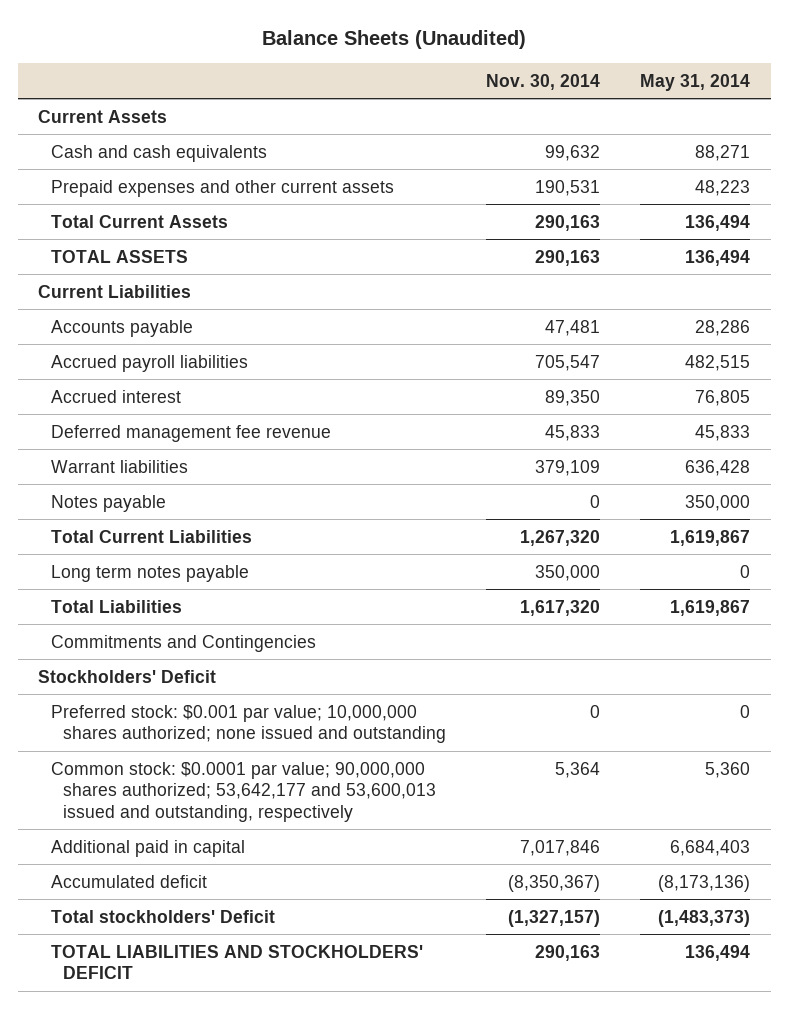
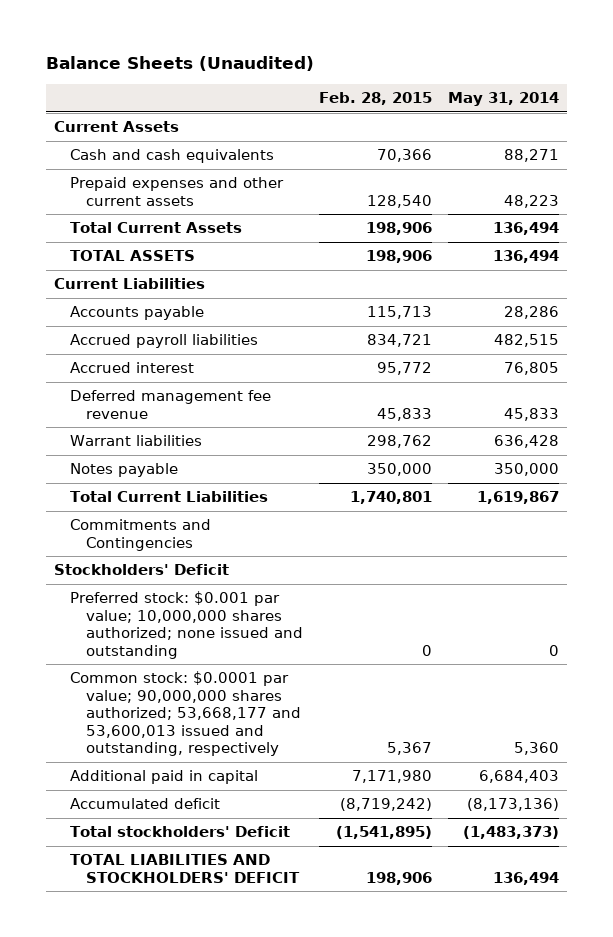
- | Nov. 30, 2014 | May 31, 2014
+ | Feb. 28, 2015 | May 31, 2014
- Long term notes payable | 350,000 | 0
- Total Liabilities | 1,617,320 | 1,619,867
- Common stock: $0.0001 par value; 90,000,000 shares authorized; 53,642,177 and 53,600,013 issued and outstanding, respectively | 5,364 | 5,360
+ Common stock: $0.0001 par value; 90,000,000 shares authorized; 53,668,177 and 53,600,013 issued and outstanding, respectively | 5,367 | 5,360

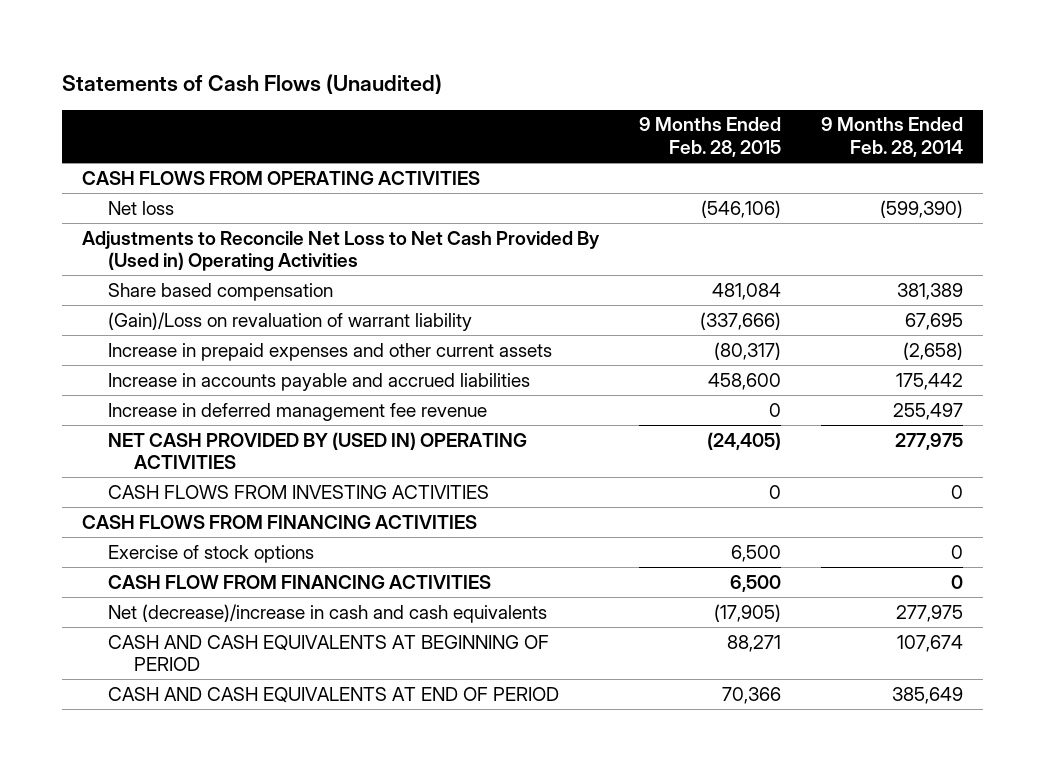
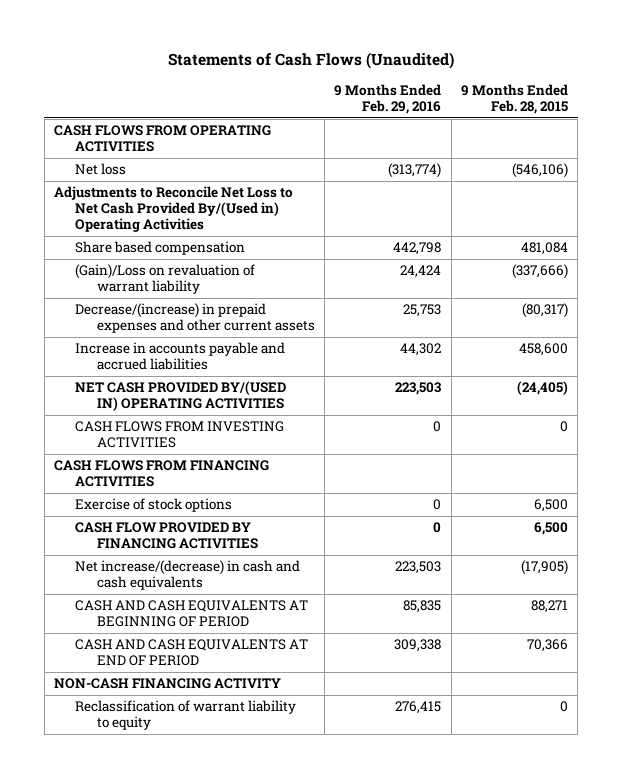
- | 9 Months Ended Feb. 28, 2015 | 9 Months Ended Feb. 28, 2014
+ | 9 Months Ended Feb. 29, 2016 | 9 Months Ended Feb. 28, 2015
- Adjustments to Reconcile Net Loss to Net Cash Provided By (Used in) Operating Activities
+ Adjustments to Reconcile Net Loss to Net Cash Provided By/(Used in) Operating Activities
- Increase in prepaid expenses and other current assets | (80,317) | (2,658)
+ Decrease/(increase) in prepaid expenses and other current assets | 25,753 | (80,317)
- Increase in deferred management fee revenue | 0 | 255,497
- NET CASH PROVIDED BY (USED IN) OPERATING ACTIVITIES | (24,405) | 277,975
+ NET CASH PROVIDED BY/(USED IN) OPERATING ACTIVITIES | 223,503 | (24,405)
- CASH FLOW FROM FINANCING ACTIVITIES | 6,500 | 0
- Net (decrease)/increase in cash and cash equivalents | (17,905) | 277,975
+ CASH FLOW PROVIDED BY FINANCING ACTIVITIES | 0 | 6,500
+ Net increase/(decrease) in cash and cash equivalents | 223,503 | (17,905)
+ NON-CASH FINANCING ACTIVITY
+ Reclassification of warrant liability to equity | 276,415 | 0

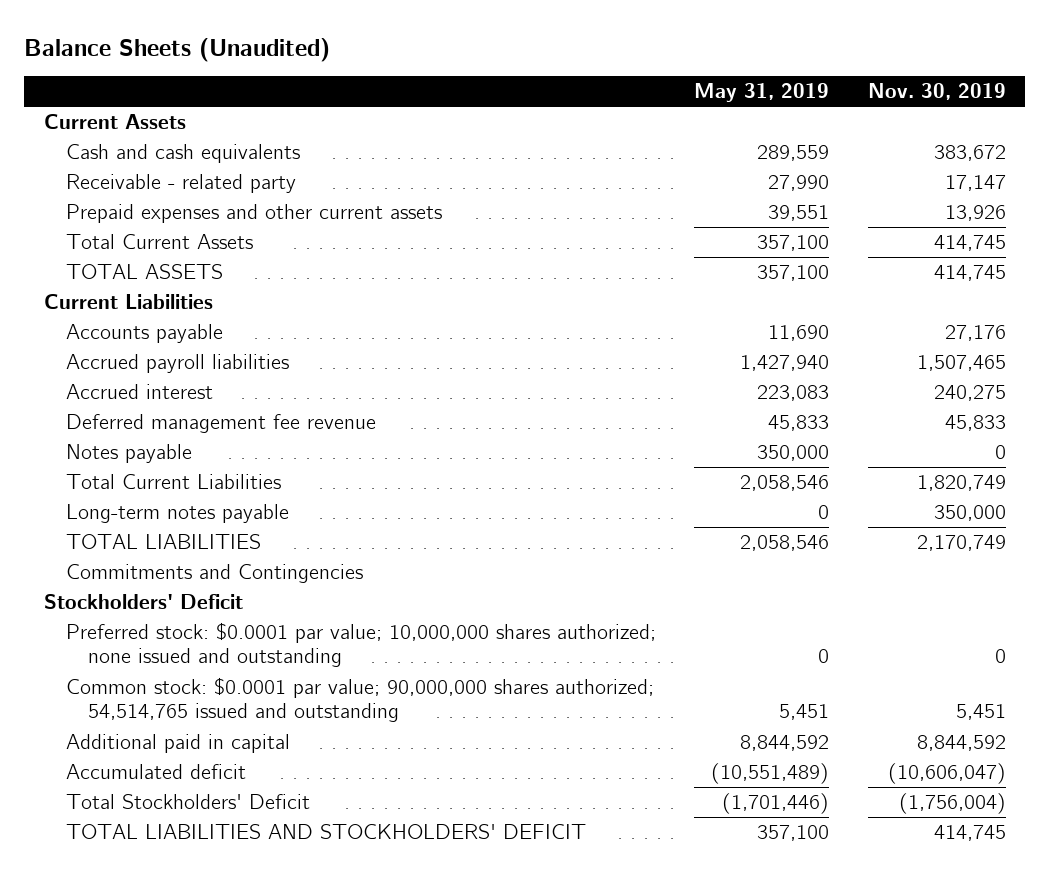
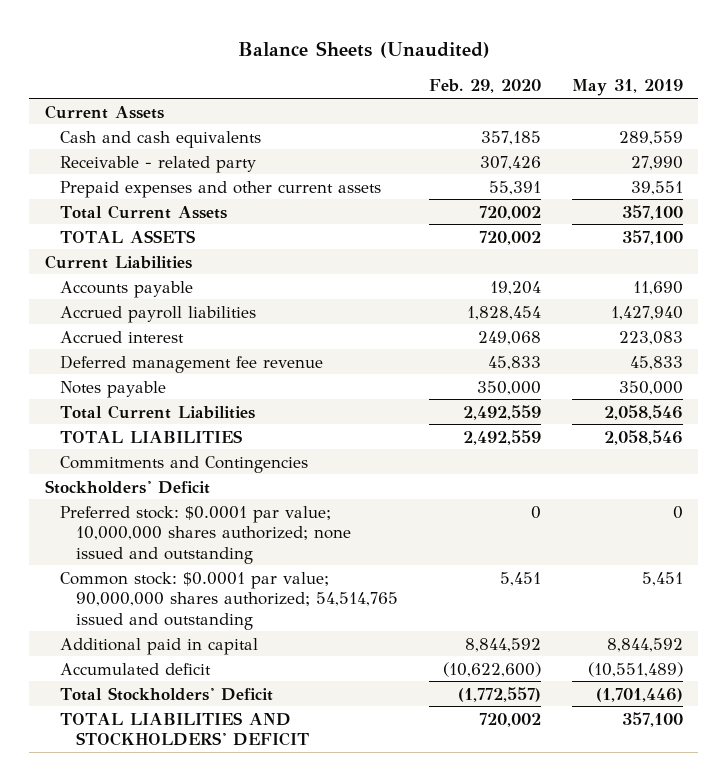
- | May 31, 2019 | Nov. 30, 2019
+ | Feb. 29, 2020 | May 31, 2019
- Long-term notes payable | 0 | 350,000

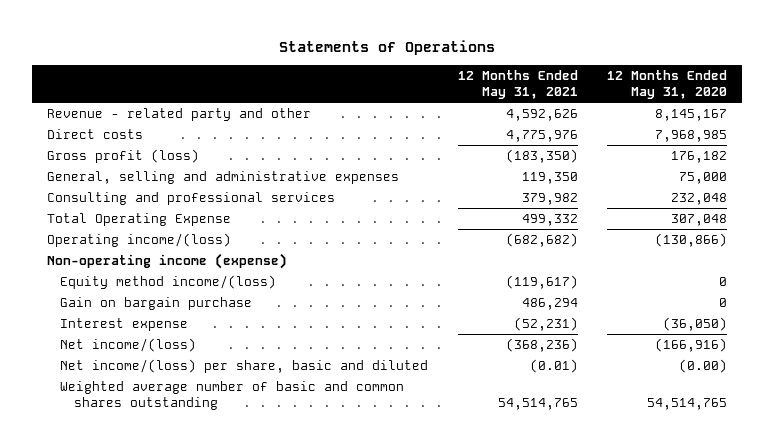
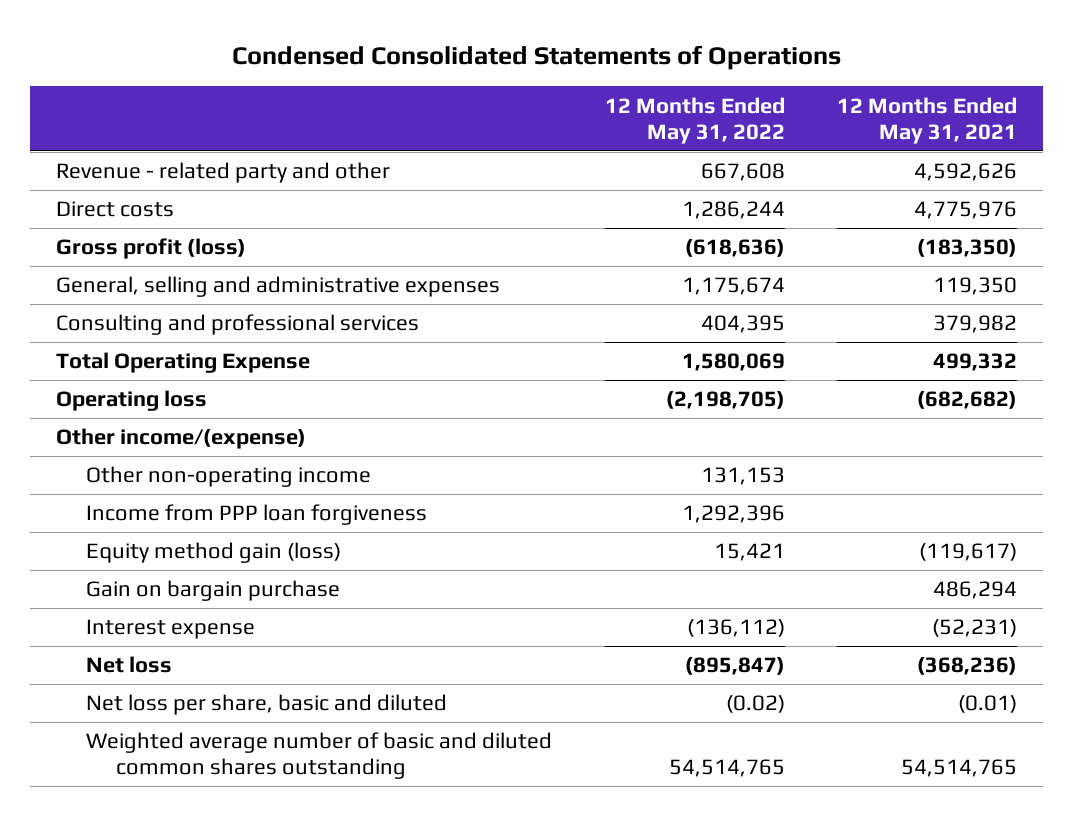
- Statements of Operations
+ Condensed Consolidated Statements of Operations
- | 12 Months Ended May 31, 2021 | 12 Months Ended May 31, 2020
+ | 12 Months Ended May 31, 2022 | 12 Months Ended May 31, 2021
- Operating income/(loss) | (682,682) | (130,866)
- Non-operating income (expense)
- Equity method income/(loss) | (119,617) | 0
+ Operating loss | (2,198,705) | (682,682)
+ Other income/(expense)
+ Other non-operating income | 131,153 |
+ Income from PPP loan forgiveness | 1,292,396 |
+ Equity method gain (loss) | 15,421 | (119,617)
- Net income/(loss) | (368,236) | (166,916)
- Net income/(loss) per share, basic and diluted | (0.01) | (0.00)
- Weighted average number of basic and common shares outstanding | 54,514,765 | 54,514,765
+ Net loss | (895,847) | (368,236)
+ Net loss per share, basic and diluted | (0.02) | (0.01)
+ Weighted average number of basic and diluted common shares outstanding | 54,514,765 | 54,514,765

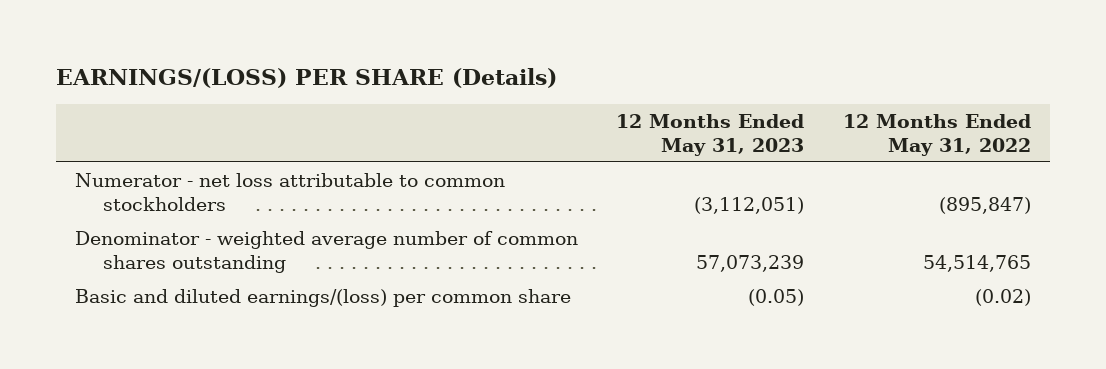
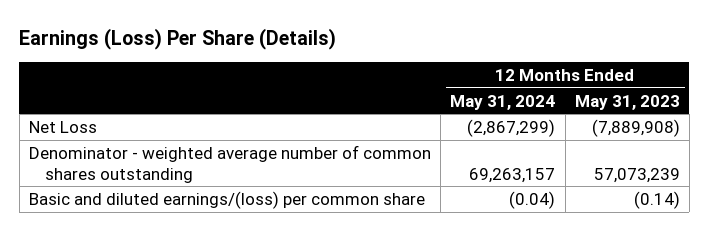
- EARNINGS/(LOSS) PER SHARE (Details)
+ Earnings (Loss) Per Share (Details)
- | 12 Months Ended May 31, 2023 | 12 Months Ended May 31, 2022
+ | 12 Months Ended May 31, 2024 | 12 Months Ended May 31, 2023
- Numerator - net loss attributable to common stockholders | (3,112,051) | (895,847)
+ Net Loss | (2,867,299) | (7,889,908)
- Basic and diluted earnings/(loss) per common share | (0.05) | (0.02)
+ Basic and diluted earnings/(loss) per common share | (0.04) | (0.14)

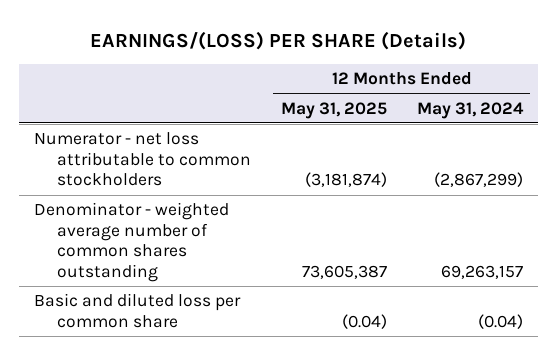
- Earnings (Loss) Per Share (Details)
+ EARNINGS/(LOSS) PER SHARE (Details)
- | 12 Months Ended May 31, 2024 | 12 Months Ended May 31, 2023
+ | 12 Months Ended May 31, 2025 | 12 Months Ended May 31, 2024
- Net Loss | (2,867,299) | (7,889,908)
+ Numerator - net loss attributable to common stockholders | (3,181,874) | (2,867,299)
- Basic and diluted earnings/(loss) per common share | (0.04) | (0.14)
+ Basic and diluted loss per common share | (0.04) | (0.04)

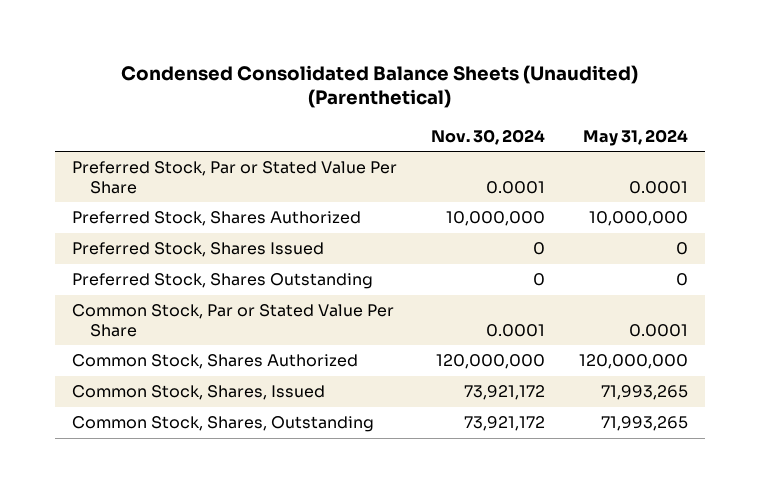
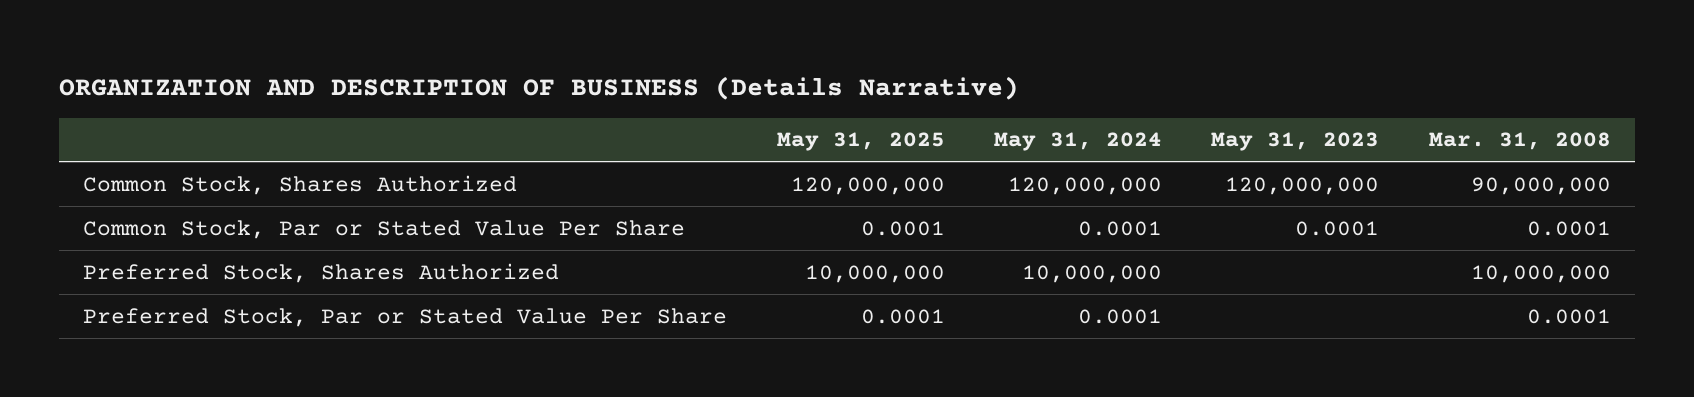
- Condensed Consolidated Balance Sheets (Unaudited) (Parenthetical)
+ ORGANIZATION AND DESCRIPTION OF BUSINESS (Details Narrative)
- | Nov. 30, 2024 | May 31, 2024
+ | May 31, 2025 | May 31, 2024 | May 31, 2023 | Mar. 31, 2008
- Preferred Stock, Shares Issued | 0 | 0
- Preferred Stock, Shares Outstanding | 0 | 0
- Common Stock, Shares, Issued | 73,921,172 | 71,993,265
- Common Stock, Shares, Outstanding | 73,921,172 | 71,993,265
moved down: Common Stock, Par or Stated Value Per Share | 0.0001 | 0.0001 | 0.0001 | 0.0001
moved down: Preferred Stock, Shares Authorized | 10,000,000 | 10,000,000 | | 10,000,000
moved down: Preferred Stock, Par or Stated Value Per Share | 0.0001 | 0.0001 | | 0.0001

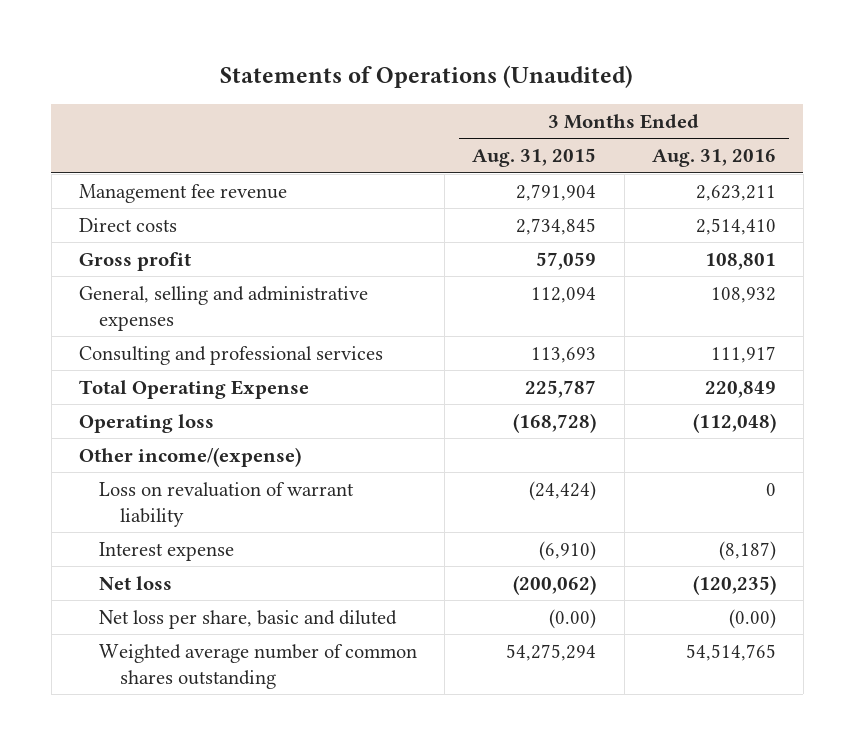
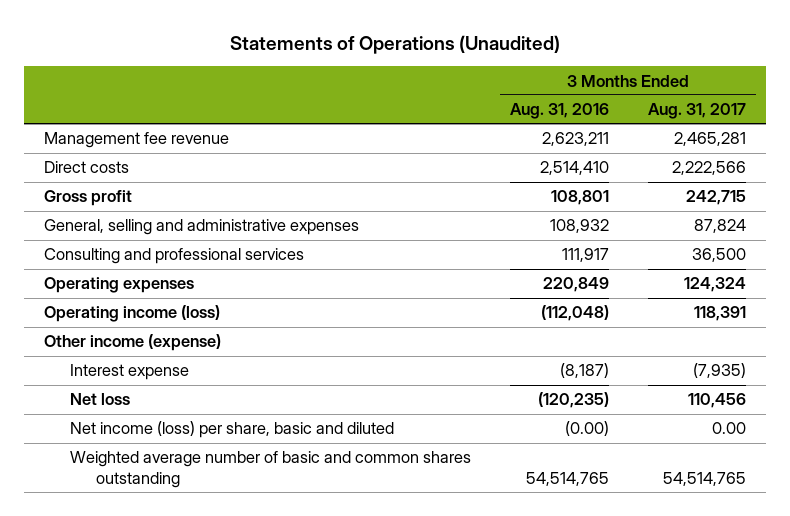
- | 3 Months Ended Aug. 31, 2015 | 3 Months Ended Aug. 31, 2016
+ | 3 Months Ended Aug. 31, 2016 | 3 Months Ended Aug. 31, 2017
- Total Operating Expense | 225,787 | 220,849
- Operating loss | (168,728) | (112,048)
- Other income/(expense)
- Loss on revaluation of warrant liability | (24,424) | 0
+ Operating expenses | 220,849 | 124,324
+ Operating income (loss) | (112,048) | 118,391
+ Other income (expense)
- Net loss per share, basic and diluted | (0.00) | (0.00)
- Weighted average number of common shares outstanding | 54,275,294 | 54,514,765
+ Net income (loss) per share, basic and diluted | (0.00) | 0.00
+ Weighted average number of basic and common shares outstanding | 54,514,765 | 54,514,765

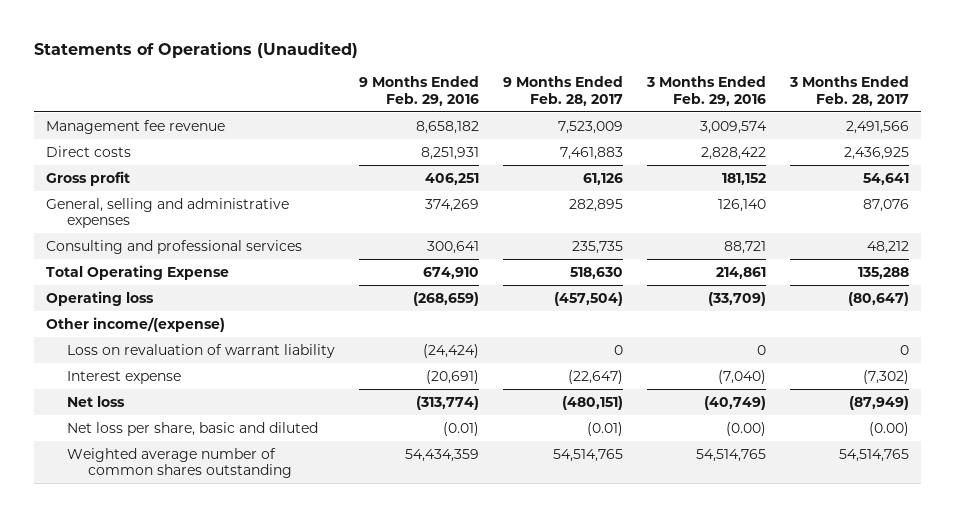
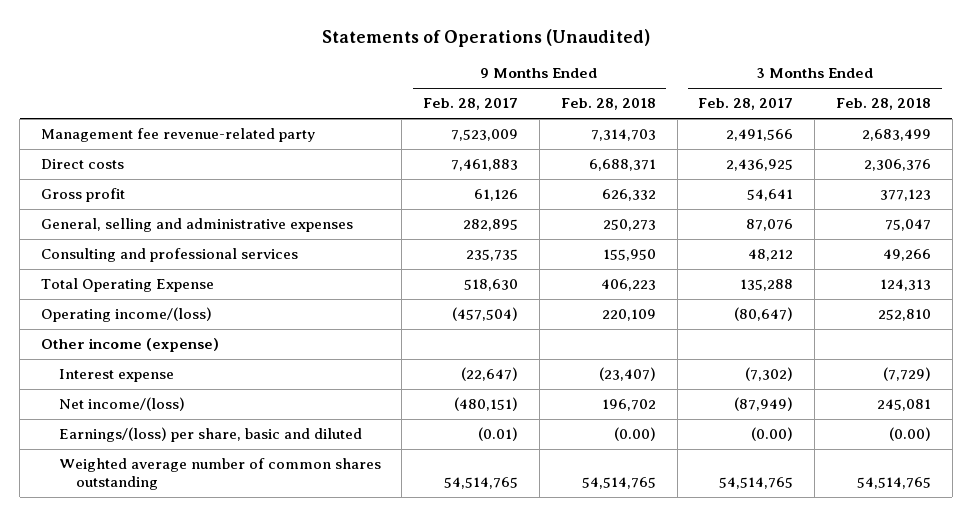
- | 9 Months Ended Feb. 29, 2016 | 9 Months Ended Feb. 28, 2017 | 3 Months Ended Feb. 29, 2016 | 3 Months Ended Feb. 28, 2017
+ | 9 Months Ended Feb. 28, 2017 | 9 Months Ended Feb. 28, 2018 | 3 Months Ended Feb. 28, 2017 | 3 Months Ended Feb. 28, 2018
- Management fee revenue | 8,658,182 | 7,523,009 | 3,009,574 | 2,491,566
+ Management fee revenue-related party | 7,523,009 | 7,314,703 | 2,491,566 | 2,683,499
- Operating loss | (268,659) | (457,504) | (33,709) | (80,647)
- Other income/(expense)
- Loss on revaluation of warrant liability | (24,424) | 0 | 0 | 0
+ Operating income/(loss) | (457,504) | 220,109 | (80,647) | 252,810
+ Other income (expense)
- Net loss | (313,774) | (480,151) | (40,749) | (87,949)
- Net loss per share, basic and diluted | (0.01) | (0.01) | (0.00) | (0.00)
+ Net income/(loss) | (480,151) | 196,702 | (87,949) | 245,081
+ Earnings/(loss) per share, basic and diluted | (0.01) | (0.00) | (0.00) | (0.00)

